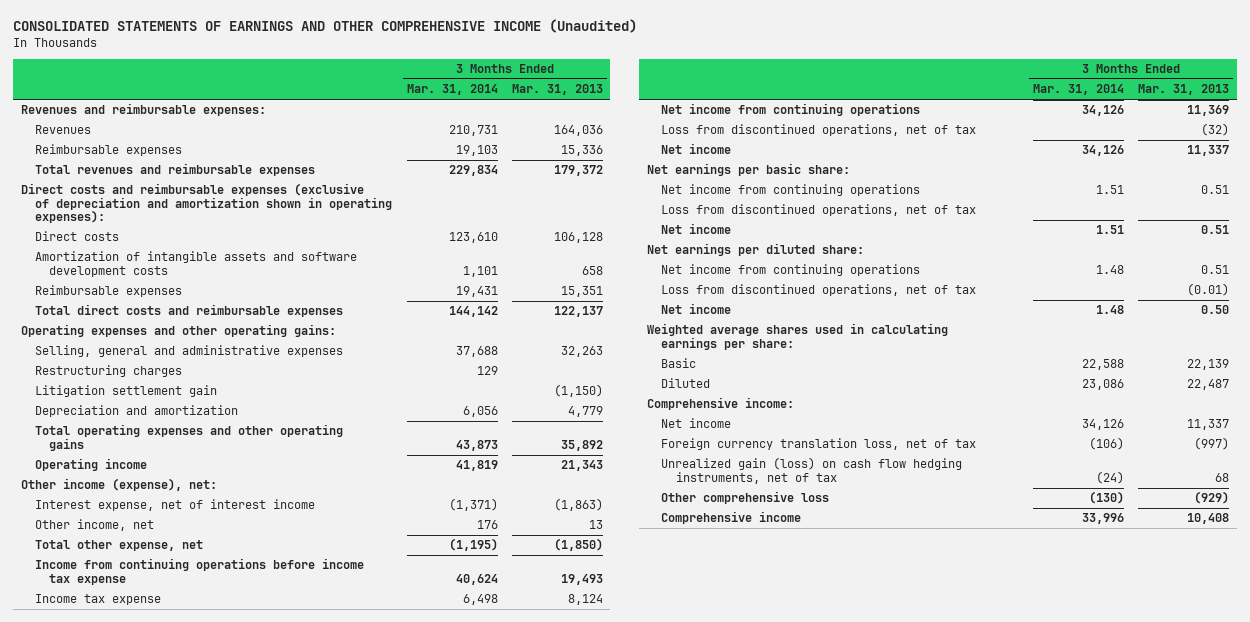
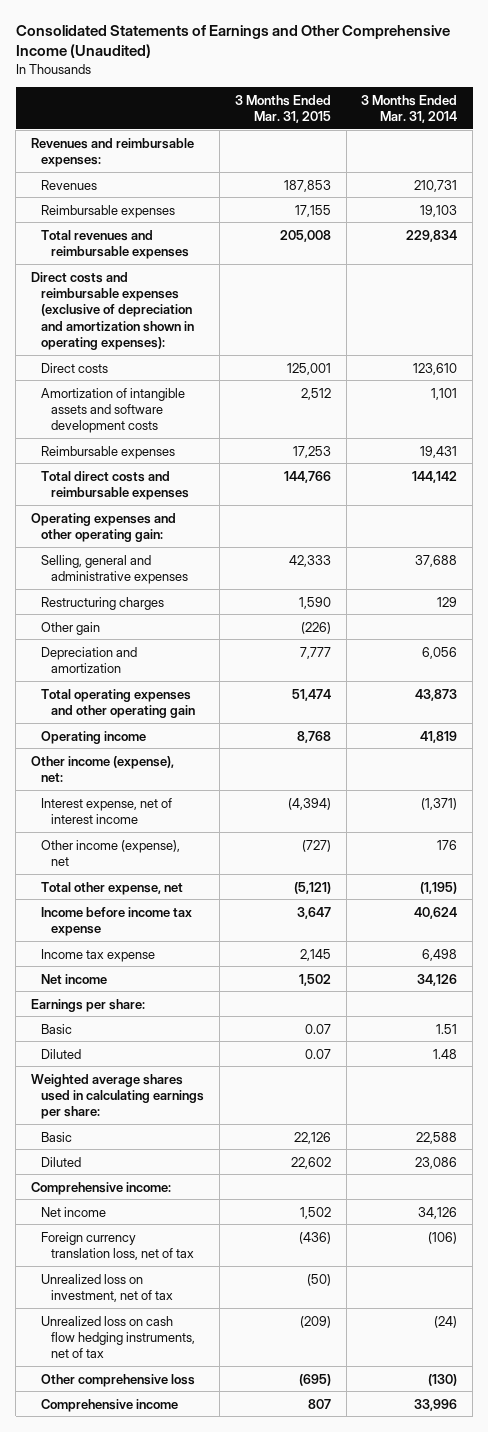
- CONSOLIDATED STATEMENTS OF EARNINGS AND OTHER COMPREHENSIVE INCOME (Unaudited)
+ Consolidated Statements of Earnings and Other Comprehensive Income (Unaudited)
- | 3 Months Ended Mar. 31, 2014 | 3 Months Ended Mar. 31, 2013
+ | 3 Months Ended Mar. 31, 2015 | 3 Months Ended Mar. 31, 2014
- Operating expenses and other operating gains:
+ Operating expenses and other operating gain:
- Litigation settlement gain | | (1,150)
+ Other gain | (226) |
- Total operating expenses and other operating gains | 43,873 | 35,892
+ Total operating expenses and other operating gain | 51,474 | 43,873
- Other income, net | 176 | 13
+ Other income (expense), net | (727) | 176
- Income from continuing operations before income tax expense | 40,624 | 19,493
+ Income before income tax expense | 3,647 | 40,624
- Net income from continuing operations | 34,126 | 11,369
- Loss from discontinued operations, net of tax | | (32)
- Net earnings per basic share:
- Net income from continuing operations | 1.51 | 0.51
- Loss from discontinued operations, net of tax
- Net income | 1.51 | 0.51
- Net earnings per diluted share:
- Net income from continuing operations | 1.48 | 0.51
- Loss from discontinued operations, net of tax | | (0.01)
- Net income | 1.48 | 0.50
+ Earnings per share:
+ Basic | 0.07 | 1.51
+ Diluted | 0.07 | 1.48
- Unrealized gain (loss) on cash flow hedging instruments, net of tax | (24) | 68
+ Unrealized loss on investment, net of tax | (50) |
+ Unrealized loss on cash flow hedging instruments, net of tax | (209) | (24)

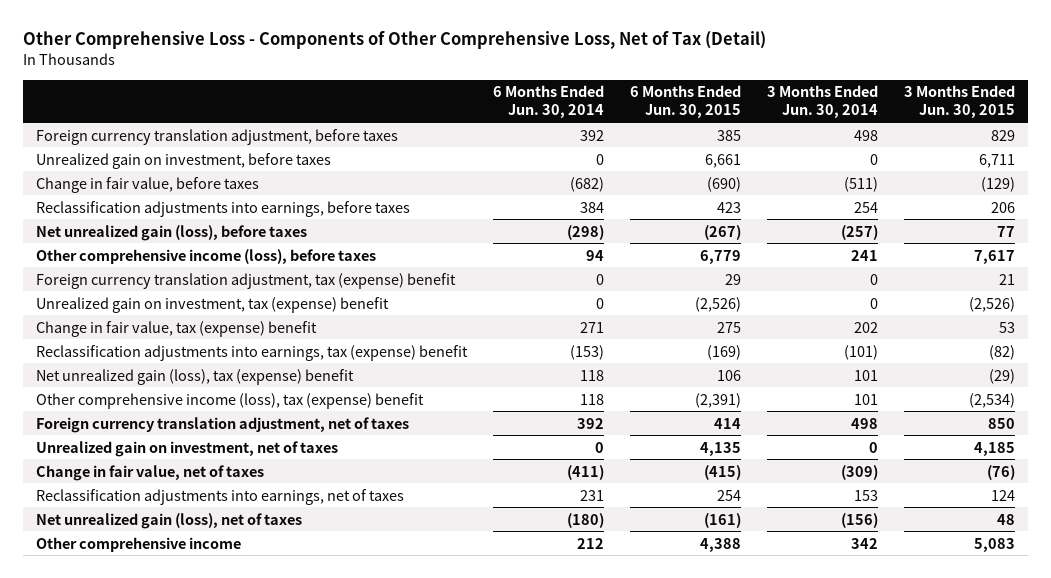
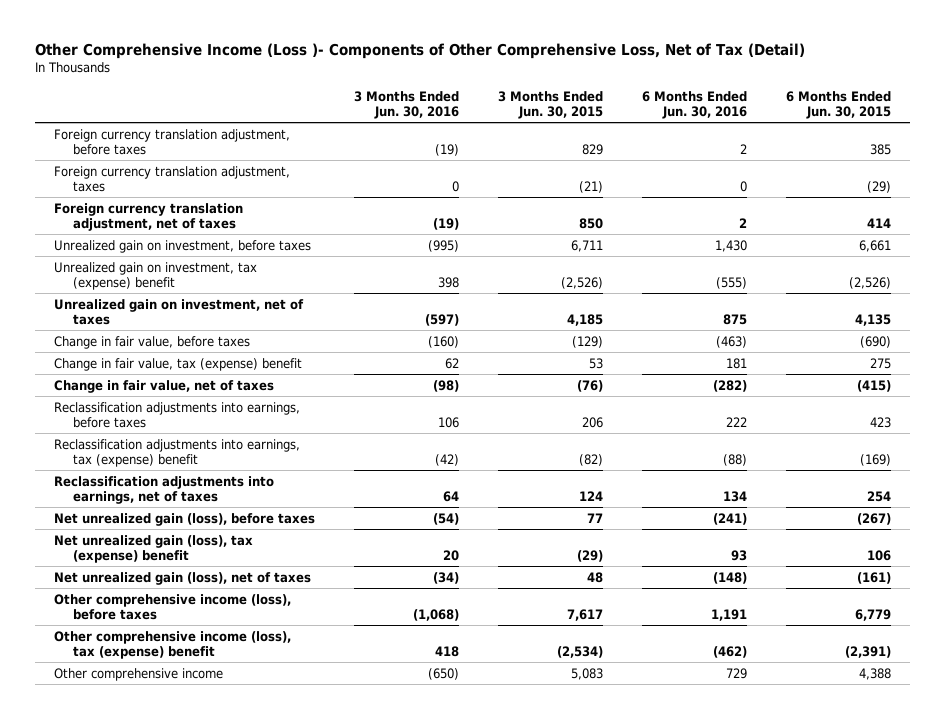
- Other Comprehensive Loss - Components of Other Comprehensive Loss, Net of Tax (Detail)
+ Other Comprehensive Income (Loss )- Components of Other Comprehensive Loss, Net of Tax (Detail)
- | 6 Months Ended Jun. 30, 2014 | 6 Months Ended Jun. 30, 2015 | 3 Months Ended Jun. 30, 2014 | 3 Months Ended Jun. 30, 2015
+ | 3 Months Ended Jun. 30, 2016 | 3 Months Ended Jun. 30, 2015 | 6 Months Ended Jun. 30, 2016 | 6 Months Ended Jun. 30, 2015
+ Foreign currency translation adjustment, taxes | 0 | (21) | 0 | (29)
moved up: Foreign currency translation adjustment, net of taxes | (19) | 850 | 2 | 414
- Foreign currency translation adjustment, tax (expense) benefit | 0 | 29 | 0 | 21
moved down: Change in fair value, before taxes | (160) | (129) | (463) | (690)
moved down: Change in fair value, tax (expense) benefit | 62 | 53 | 181 | 275
moved down: Reclassification adjustments into earnings, before taxes | 106 | 206 | 222 | 423
moved down: Reclassification adjustments into earnings, tax (expense) benefit | (42) | (82) | (88) | (169)
moved down: Net unrealized gain (loss), before taxes | (54) | 77 | (241) | (267)
moved down: Net unrealized gain (loss), tax (expense) benefit | 20 | (29) | 93 | 106
moved down: Other comprehensive income (loss), before taxes | (1,068) | 7,617 | 1,191 | 6,779
moved down: Other comprehensive income (loss), tax (expense) benefit | 418 | (2,534) | (462) | (2,391)

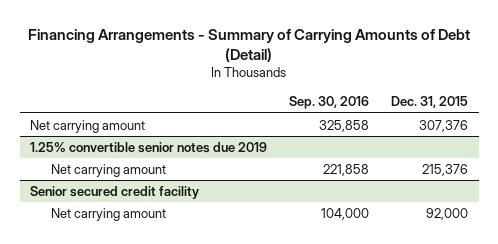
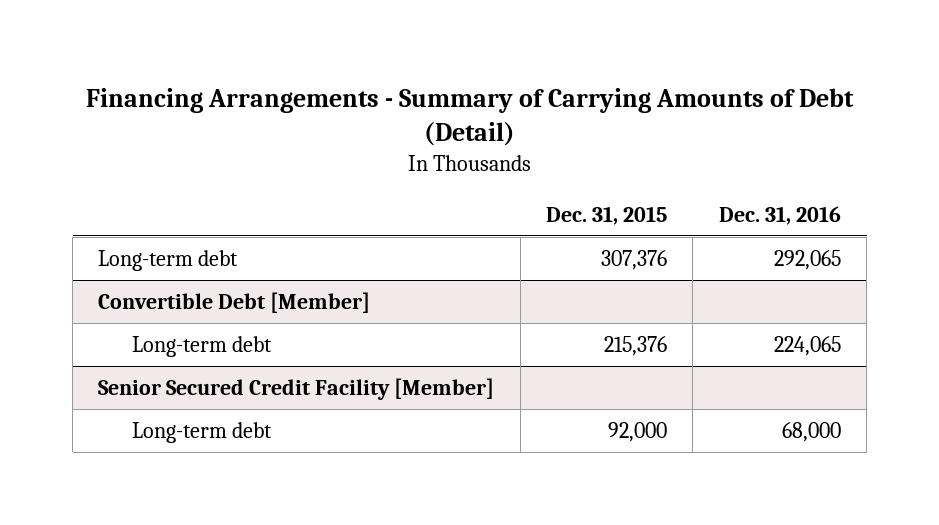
- | Sep. 30, 2016 | Dec. 31, 2015
+ | Dec. 31, 2015 | Dec. 31, 2016
- Net carrying amount | 325,858 | 307,376
- 1.25% convertible senior notes due 2019
- Net carrying amount | 221,858 | 215,376
- Senior secured credit facility
- Net carrying amount | 104,000 | 92,000
+ Long-term debt | 307,376 | 292,065
+ Convertible Debt [Member]
+ Long-term debt | 215,376 | 224,065
+ Senior Secured Credit Facility [Member]
+ Long-term debt | 92,000 | 68,000

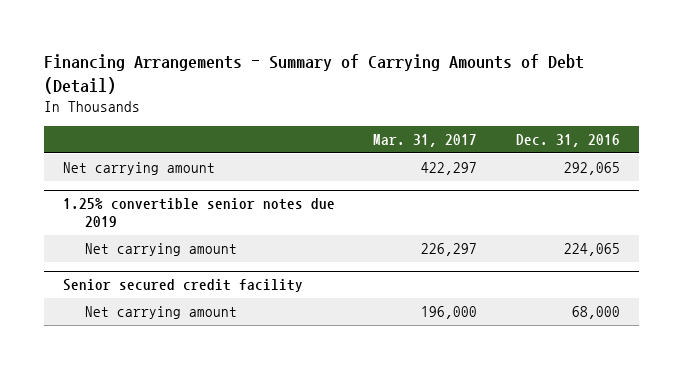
- | Dec. 31, 2015 | Dec. 31, 2016
+ | Mar. 31, 2017 | Dec. 31, 2016
- Long-term debt | 307,376 | 292,065
- Convertible Debt [Member]
- Long-term debt | 215,376 | 224,065
- Senior Secured Credit Facility [Member]
- Long-term debt | 92,000 | 68,000
+ Net carrying amount | 422,297 | 292,065
+ 1.25% convertible senior notes due 2019
+ Net carrying amount | 226,297 | 224,065
+ Senior secured credit facility
+ Net carrying amount | 196,000 | 68,000

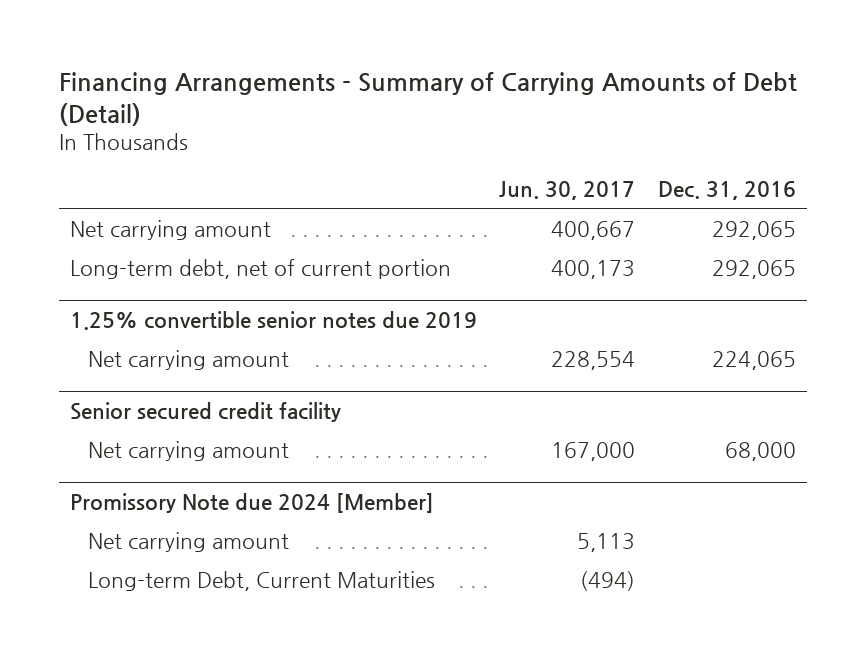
- | Mar. 31, 2017 | Dec. 31, 2016
+ | Jun. 30, 2017 | Dec. 31, 2016
+ Long-term debt, net of current portion | 400,173 | 292,065
+ Promissory Note due 2024 [Member]
+ Net carrying amount | 5,113 |
+ Long-term Debt, Current Maturities | (494) |

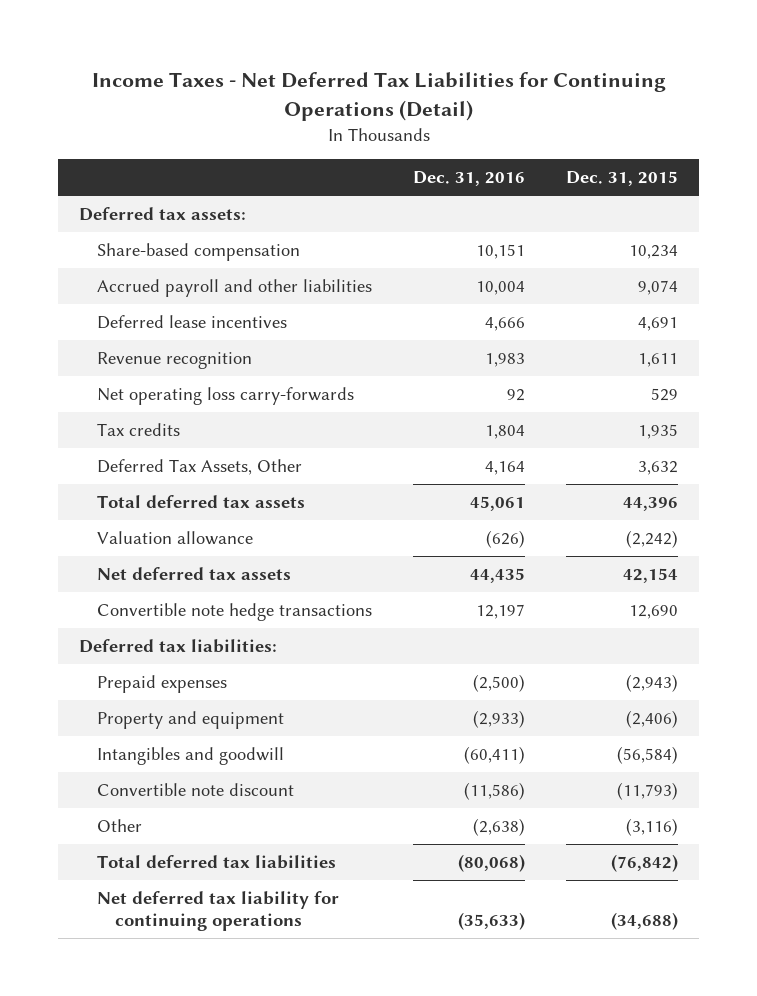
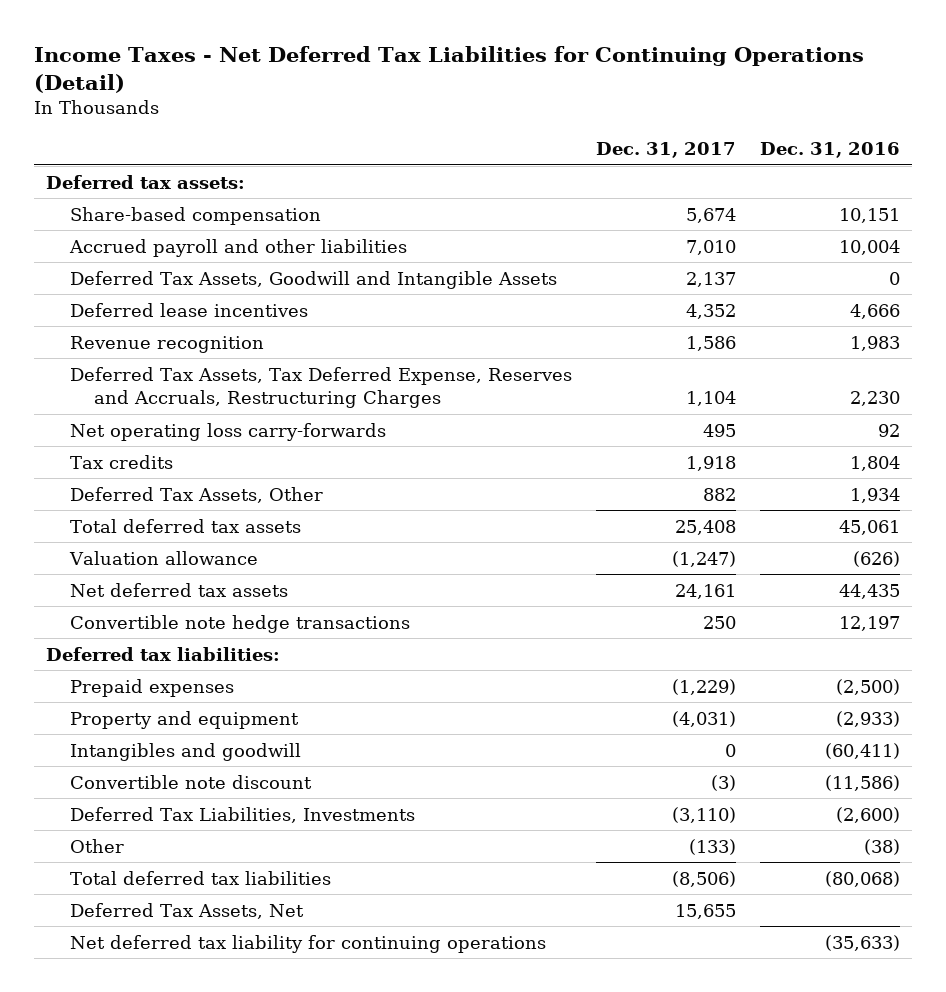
- | Dec. 31, 2016 | Dec. 31, 2015
+ | Dec. 31, 2017 | Dec. 31, 2016
+ Deferred Tax Assets, Goodwill and Intangible Assets | 2,137 | 0
+ Deferred Tax Assets, Tax Deferred Expense, Reserves and Accruals, Restructuring Charges | 1,104 | 2,230
- Deferred Tax Assets, Other | 4,164 | 3,632
+ Deferred Tax Assets, Other | 882 | 1,934
- Other | (2,638) | (3,116)
+ Deferred Tax Liabilities, Investments | (3,110) | (2,600)
+ Other | (133) | (38)
+ Deferred Tax Assets, Net | 15,655 |

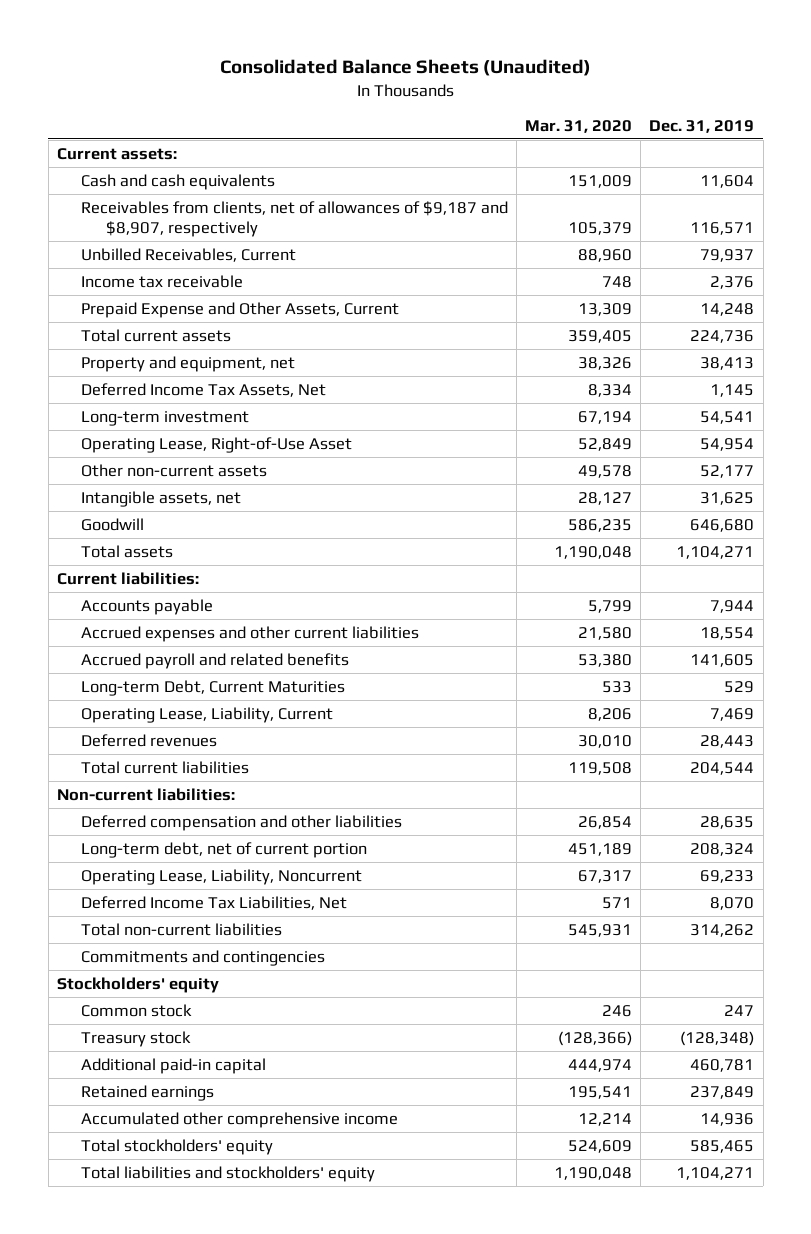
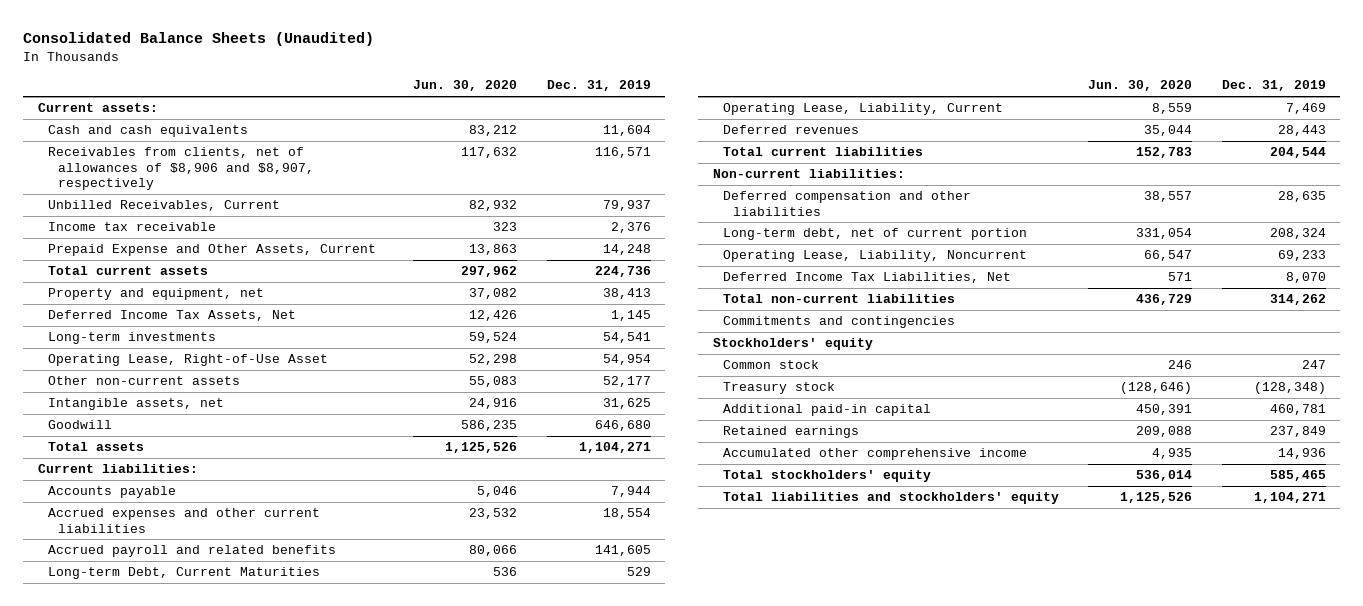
- | Mar. 31, 2020 | Dec. 31, 2019
+ | Jun. 30, 2020 | Dec. 31, 2019
- Receivables from clients, net of allowances of $9,187 and $8,907, respectively | 105,379 | 116,571
+ Receivables from clients, net of allowances of $8,906 and $8,907, respectively | 117,632 | 116,571
- Long-term investment | 67,194 | 54,541
+ Long-term investments | 59,524 | 54,541

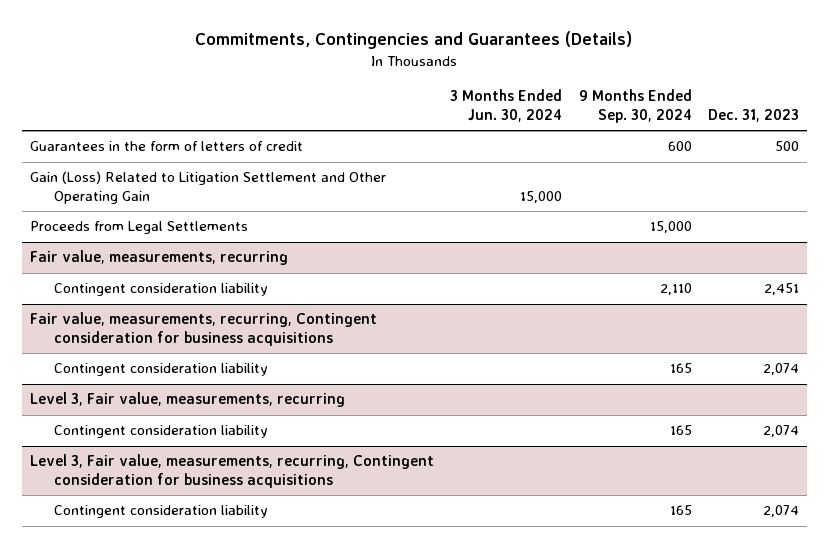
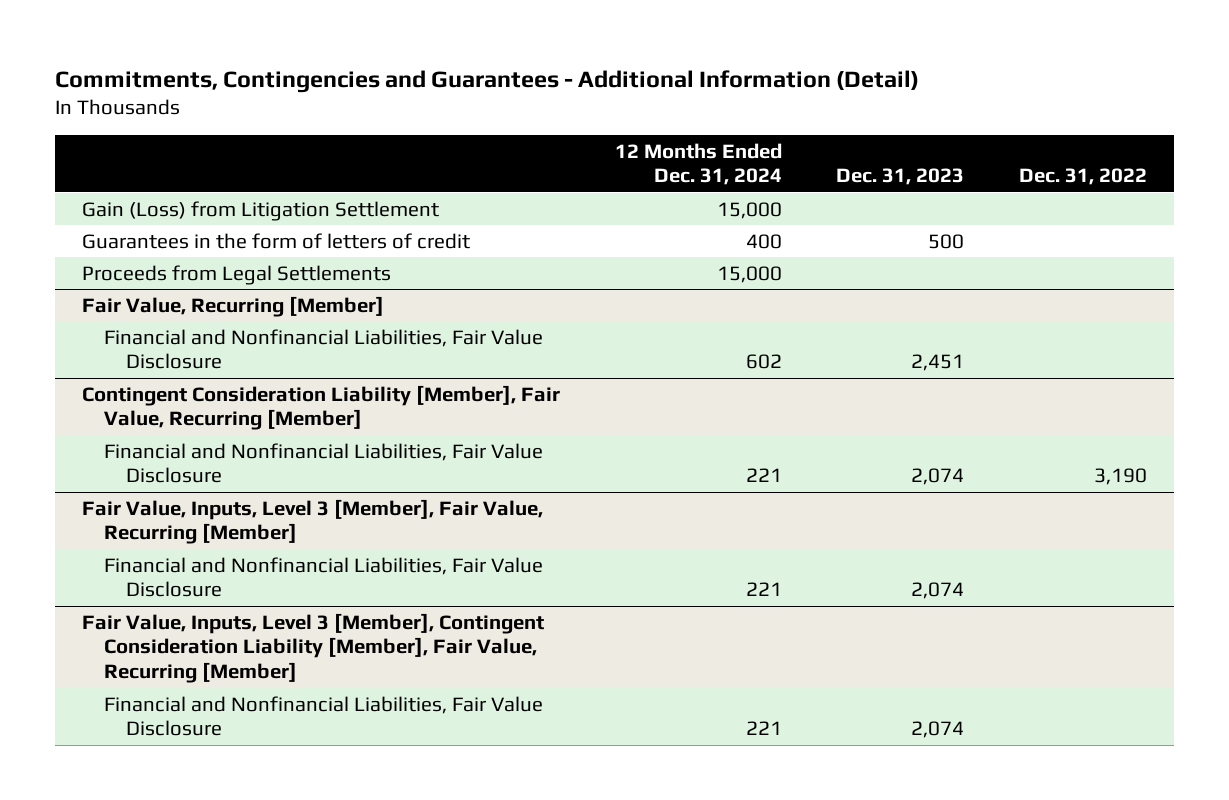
- Commitments, Contingencies and Guarantees (Details)
+ Commitments, Contingencies and Guarantees - Additional Information (Detail)
- | 3 Months Ended Jun. 30, 2024 | 9 Months Ended Sep. 30, 2024 | Dec. 31, 2023
+ | 12 Months Ended Dec. 31, 2024 | Dec. 31, 2023 | Dec. 31, 2022
+ Gain (Loss) from Litigation Settlement | 15,000 | |
- Gain (Loss) Related to Litigation Settlement and Other Operating Gain | 15,000 | |
- Fair value, measurements, recurring
- Contingent consideration liability | | 2,110 | 2,451
- Fair value, measurements, recurring, Contingent consideration for business acquisitions
- Contingent consideration liability | | 165 | 2,074
- Level 3, Fair value, measurements, recurring
- Contingent consideration liability | | 165 | 2,074
- Level 3, Fair value, measurements, recurring, Contingent consideration for business acquisitions
- Contingent consideration liability | | 165 | 2,074
+ Fair Value, Recurring [Member]
+ Financial and Nonfinancial Liabilities, Fair Value Disclosure | 602 | 2,451 |
+ Contingent Consideration Liability [Member], Fair Value, Recurring [Member]
+ Financial and Nonfinancial Liabilities, Fair Value Disclosure | 221 | 2,074 | 3,190
+ Fair Value, Inputs, Level 3 [Member], Fair Value, Recurring [Member]
+ Financial and Nonfinancial Liabilities, Fair Value Disclosure | 221 | 2,074 |
+ Fair Value, Inputs, Level 3 [Member], Contingent Consideration Liability [Member], Fair Value, Recurring [Member]
+ Financial and Nonfinancial Liabilities, Fair Value Disclosure | 221 | 2,074 |

